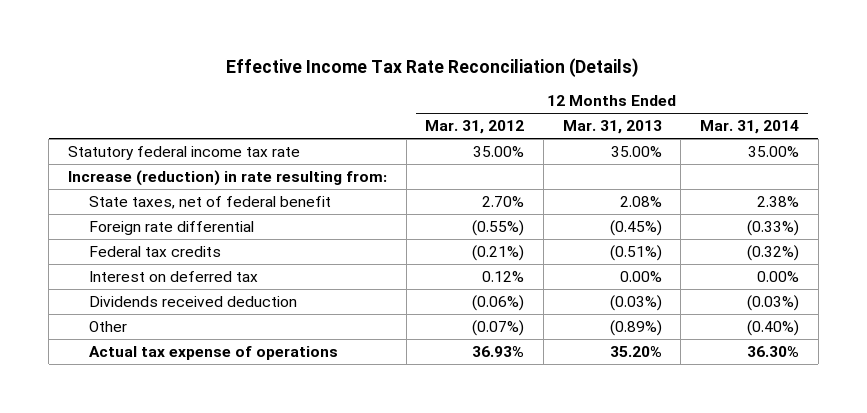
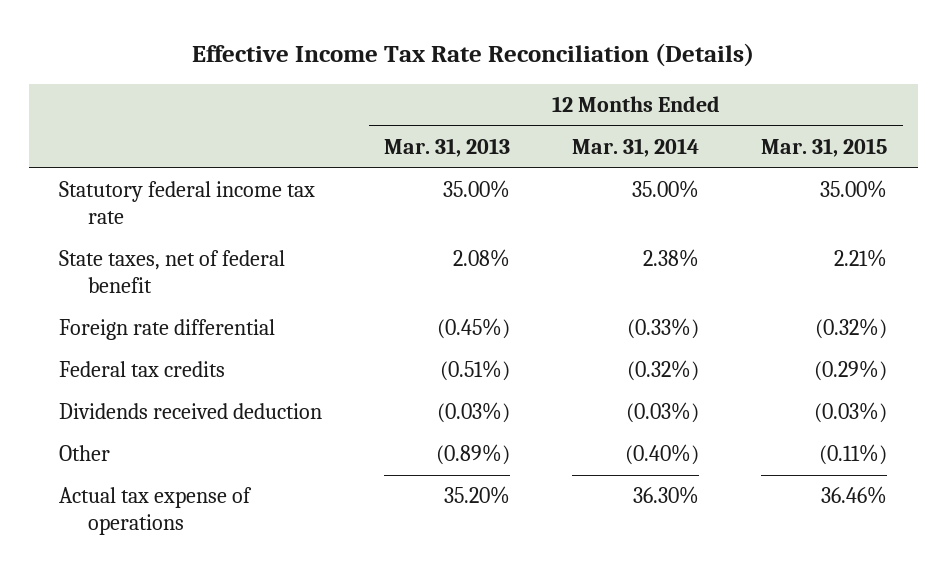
- | 12 Months Ended Mar. 31, 2012 | 12 Months Ended Mar. 31, 2013 | 12 Months Ended Mar. 31, 2014
+ | 12 Months Ended Mar. 31, 2013 | 12 Months Ended Mar. 31, 2014 | 12 Months Ended Mar. 31, 2015
- Increase (reduction) in rate resulting from:
- Interest on deferred tax | 0.12% | 0.00% | 0.00%

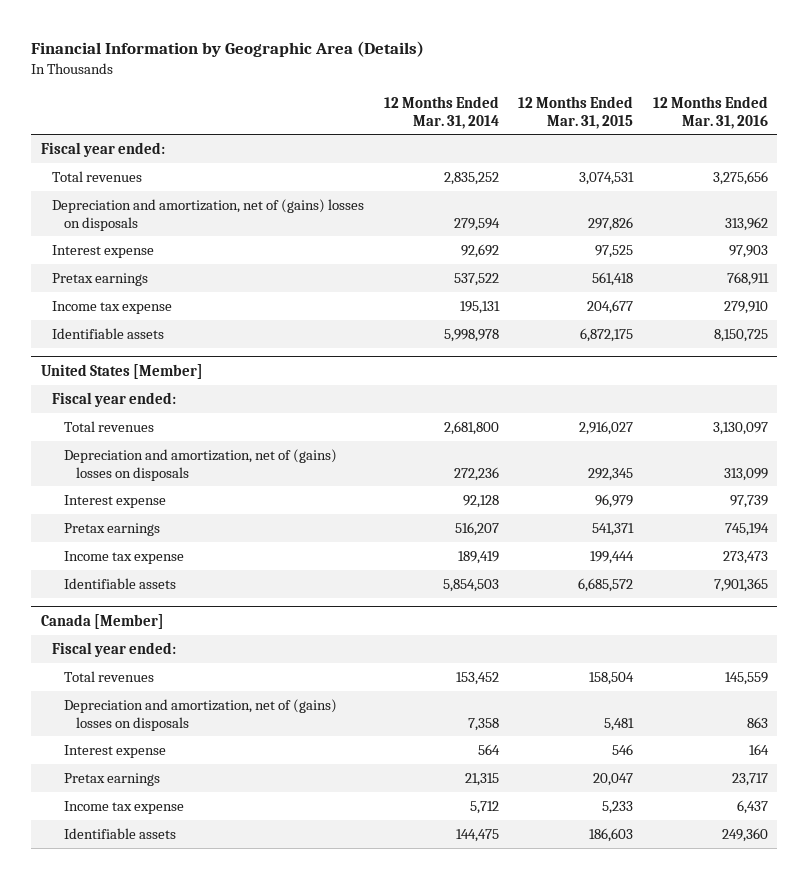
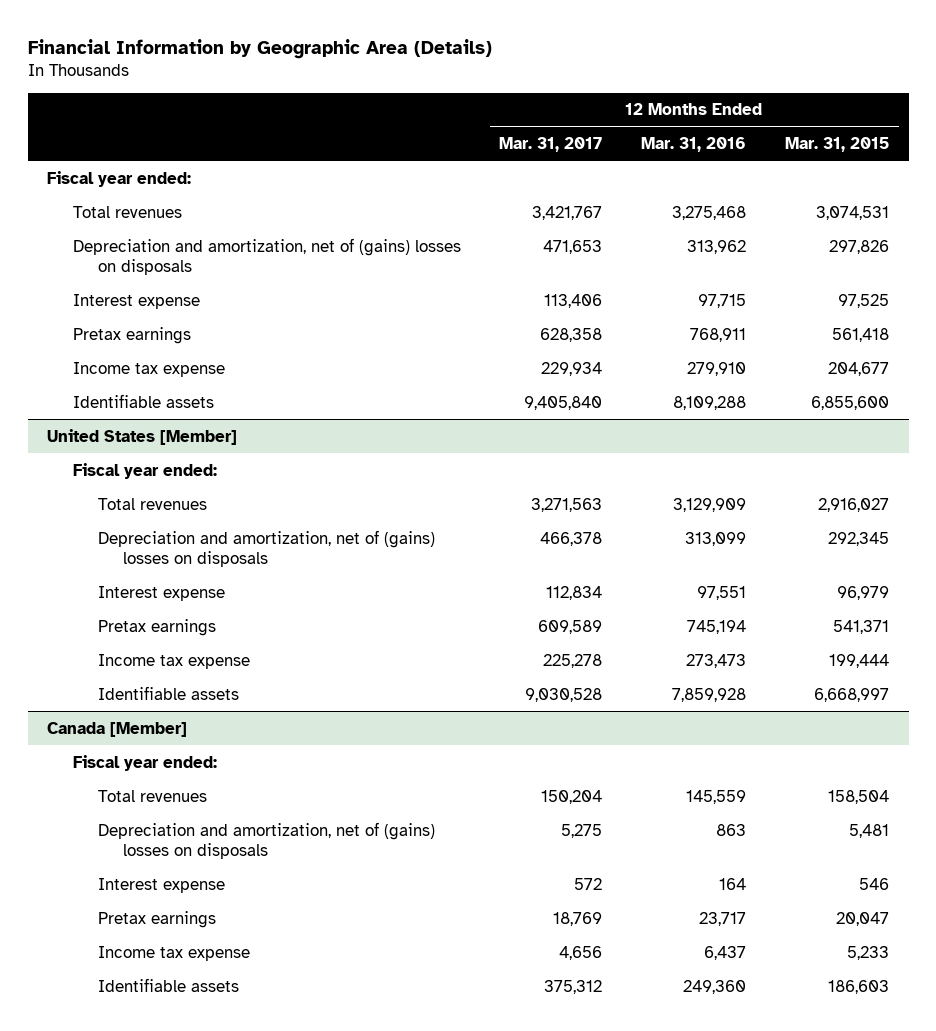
- | 12 Months Ended Mar. 31, 2014 | 12 Months Ended Mar. 31, 2015 | 12 Months Ended Mar. 31, 2016
+ | 12 Months Ended Mar. 31, 2017 | 12 Months Ended Mar. 31, 2016 | 12 Months Ended Mar. 31, 2015
- Total revenues | 2,835,252 | 3,074,531 | 3,275,656
+ Total revenues | 3,421,767 | 3,275,468 | 3,074,531
- Interest expense | 92,692 | 97,525 | 97,903
+ Interest expense | 113,406 | 97,715 | 97,525
- Identifiable assets | 5,998,978 | 6,872,175 | 8,150,725
+ Identifiable assets | 9,405,840 | 8,109,288 | 6,855,600
@ United States [Member]
- Total revenues | 2,681,800 | 2,916,027 | 3,130,097
+ Total revenues | 3,271,563 | 3,129,909 | 2,916,027
- Interest expense | 92,128 | 96,979 | 97,739
+ Interest expense | 112,834 | 97,551 | 96,979
- Identifiable assets | 5,854,503 | 6,685,572 | 7,901,365
+ Identifiable assets | 9,030,528 | 7,859,928 | 6,668,997

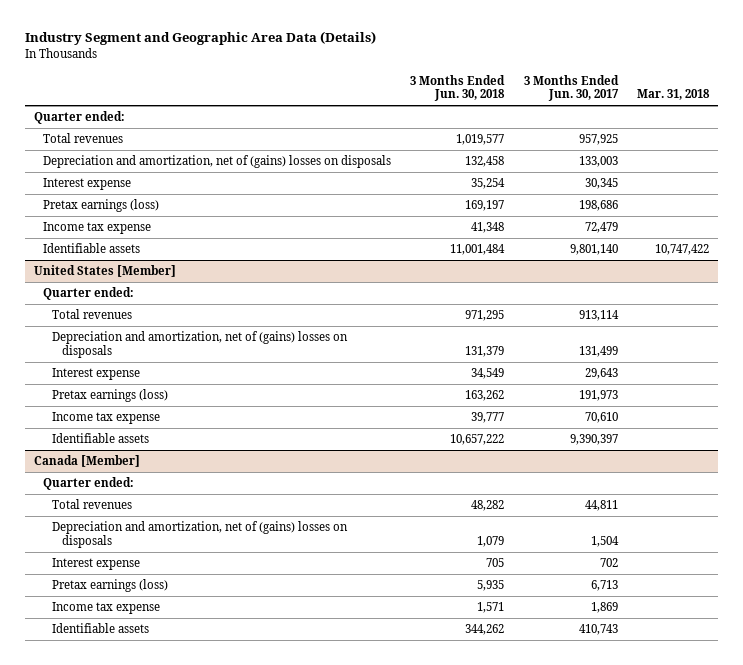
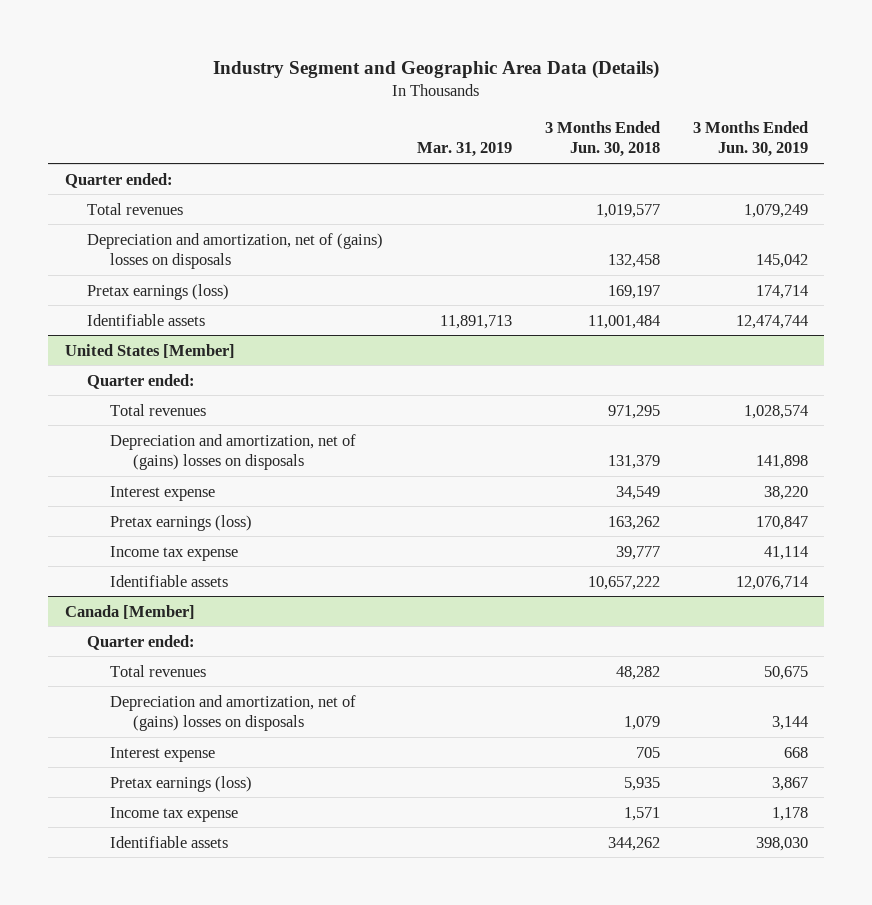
- | 3 Months Ended Jun. 30, 2018 | 3 Months Ended Jun. 30, 2017 | Mar. 31, 2018
+ | Mar. 31, 2019 | 3 Months Ended Jun. 30, 2018 | 3 Months Ended Jun. 30, 2019
- Interest expense | 35,254 | 30,345 |
- Income tax expense | 41,348 | 72,479 |

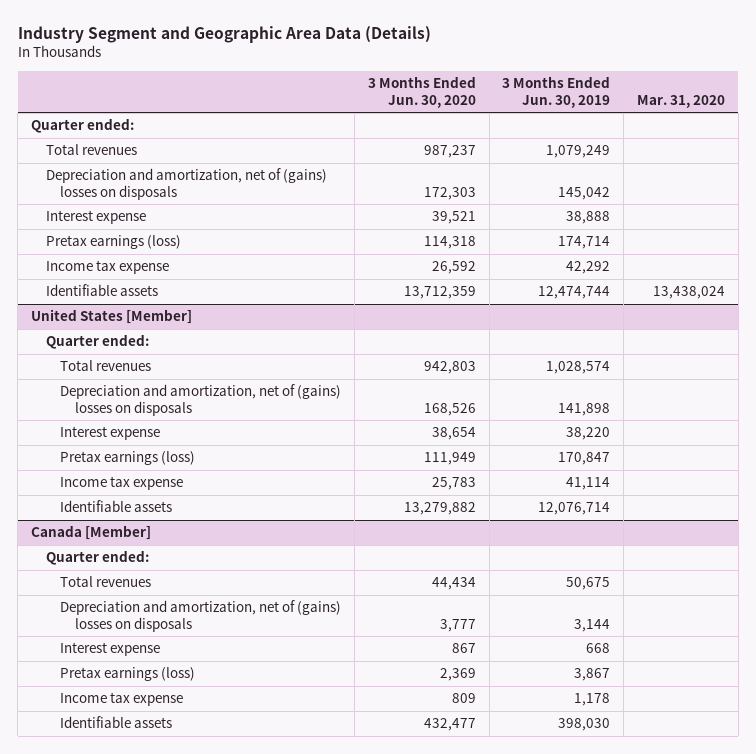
- | Mar. 31, 2019 | 3 Months Ended Jun. 30, 2018 | 3 Months Ended Jun. 30, 2019
+ | 3 Months Ended Jun. 30, 2020 | 3 Months Ended Jun. 30, 2019 | Mar. 31, 2020
+ Interest expense | 39,521 | 38,888 |
+ Income tax expense | 26,592 | 42,292 |

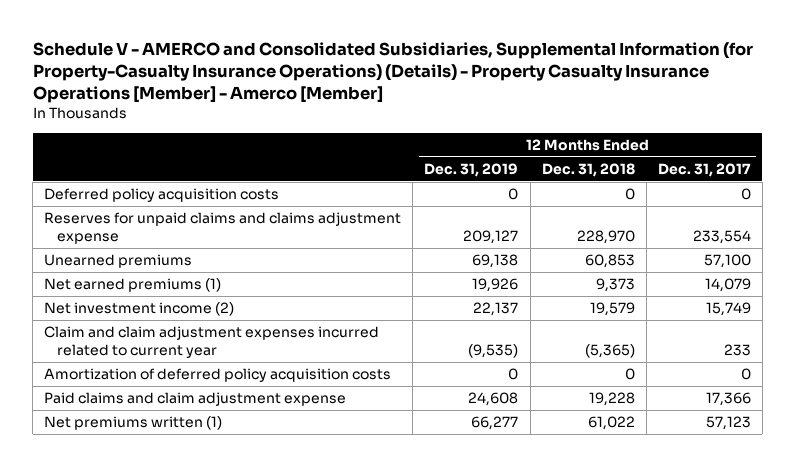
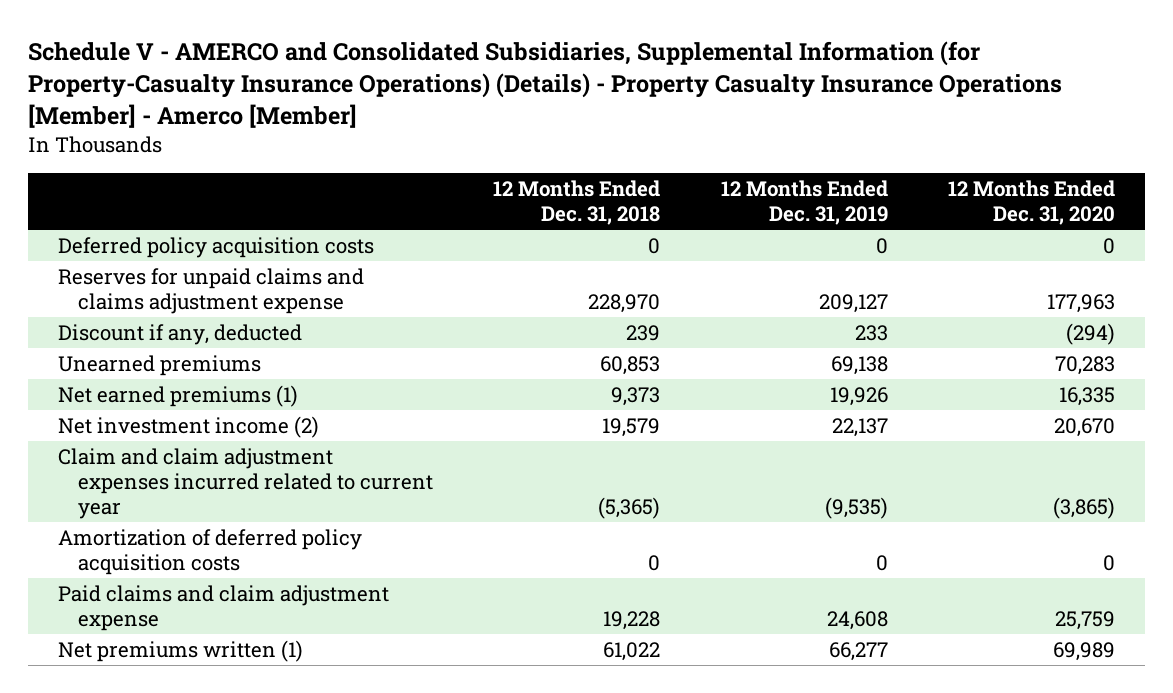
- | 12 Months Ended Dec. 31, 2019 | 12 Months Ended Dec. 31, 2018 | 12 Months Ended Dec. 31, 2017
+ | 12 Months Ended Dec. 31, 2018 | 12 Months Ended Dec. 31, 2019 | 12 Months Ended Dec. 31, 2020
+ Discount if any, deducted | 239 | 233 | (294)

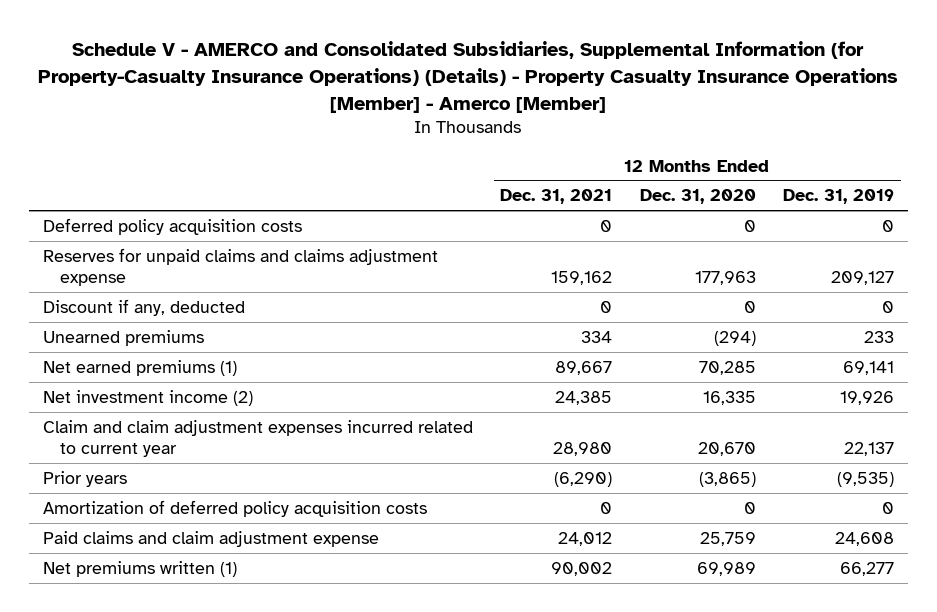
- | 12 Months Ended Dec. 31, 2018 | 12 Months Ended Dec. 31, 2019 | 12 Months Ended Dec. 31, 2020
+ | 12 Months Ended Dec. 31, 2021 | 12 Months Ended Dec. 31, 2020 | 12 Months Ended Dec. 31, 2019
- Discount if any, deducted | 239 | 233 | (294)
- Unearned premiums | 60,853 | 69,138 | 70,283
- Net earned premiums (1) | 9,373 | 19,926 | 16,335
- Net investment income (2) | 19,579 | 22,137 | 20,670
- Claim and claim adjustment expenses incurred related to current year | (5,365) | (9,535) | (3,865)
+ Discount if any, deducted | 0 | 0 | 0
+ Unearned premiums | 334 | (294) | 233
+ Net earned premiums (1) | 89,667 | 70,285 | 69,141
+ Net investment income (2) | 24,385 | 16,335 | 19,926
+ Claim and claim adjustment expenses incurred related to current year | 28,980 | 20,670 | 22,137
+ Prior years | (6,290) | (3,865) | (9,535)

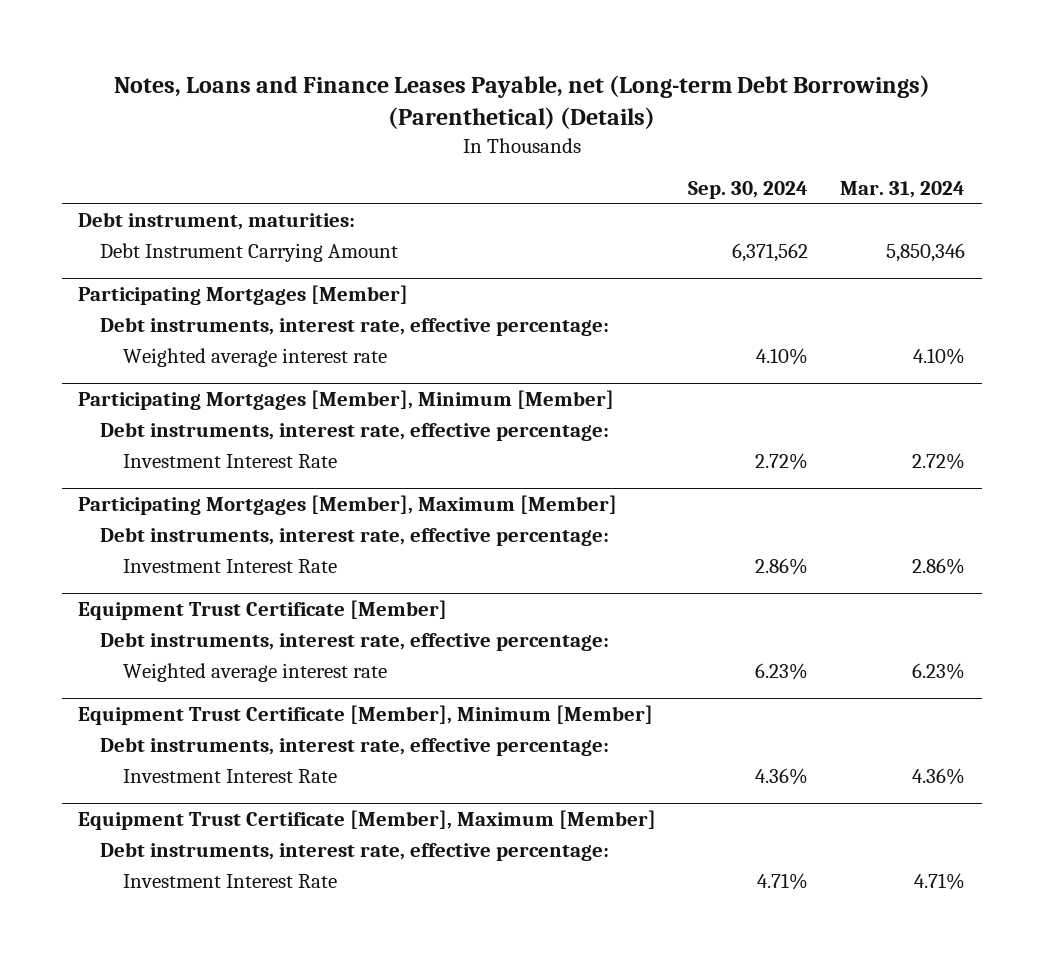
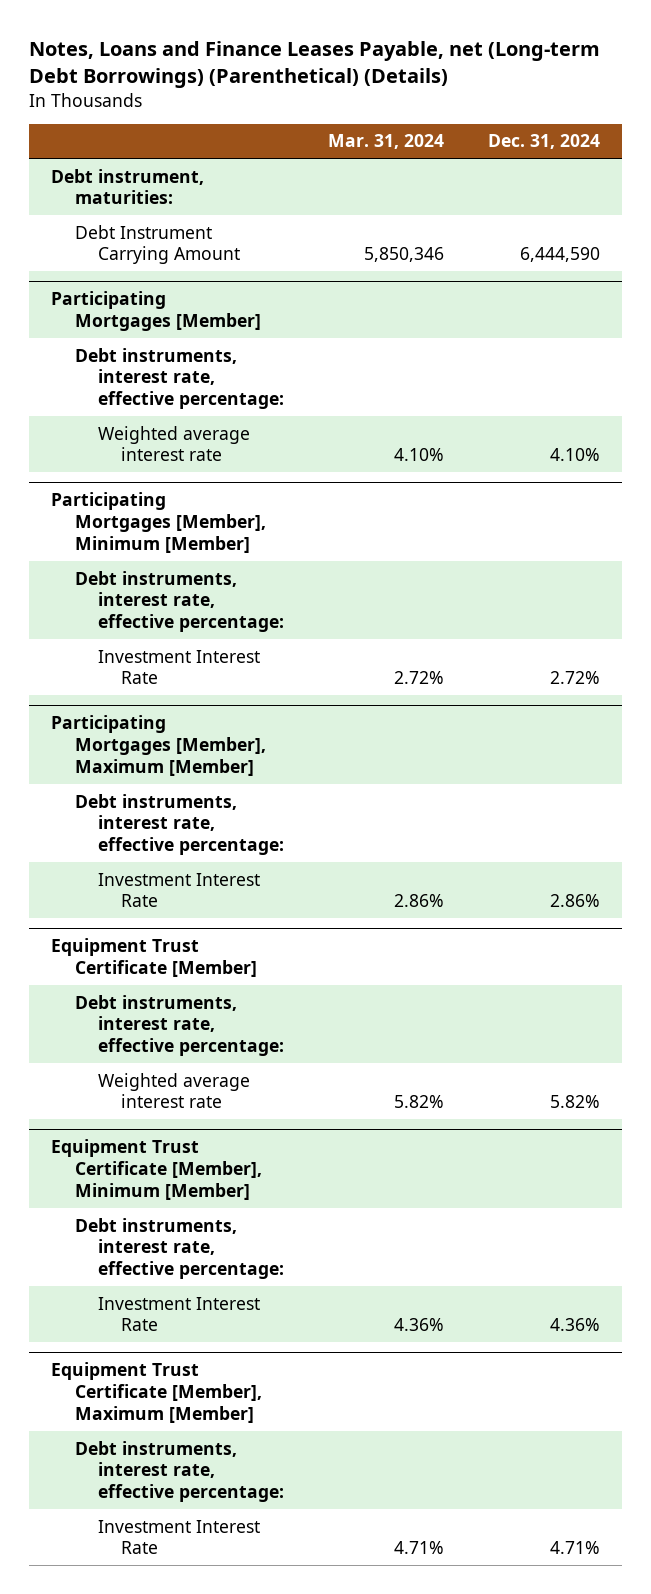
- | Sep. 30, 2024 | Mar. 31, 2024
+ | Mar. 31, 2024 | Dec. 31, 2024
@ Equipment Trust Certificate [Member]
- Weighted average interest rate | 6.23% | 6.23%
+ Weighted average interest rate | 5.82% | 5.82%

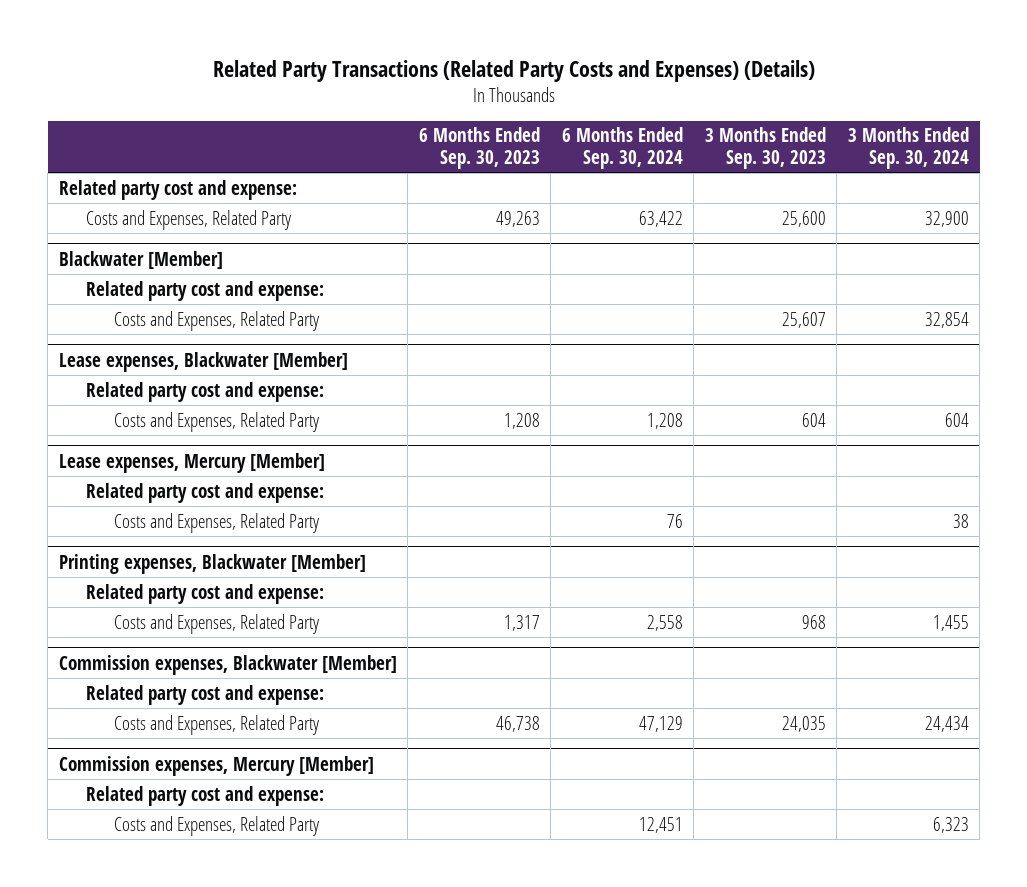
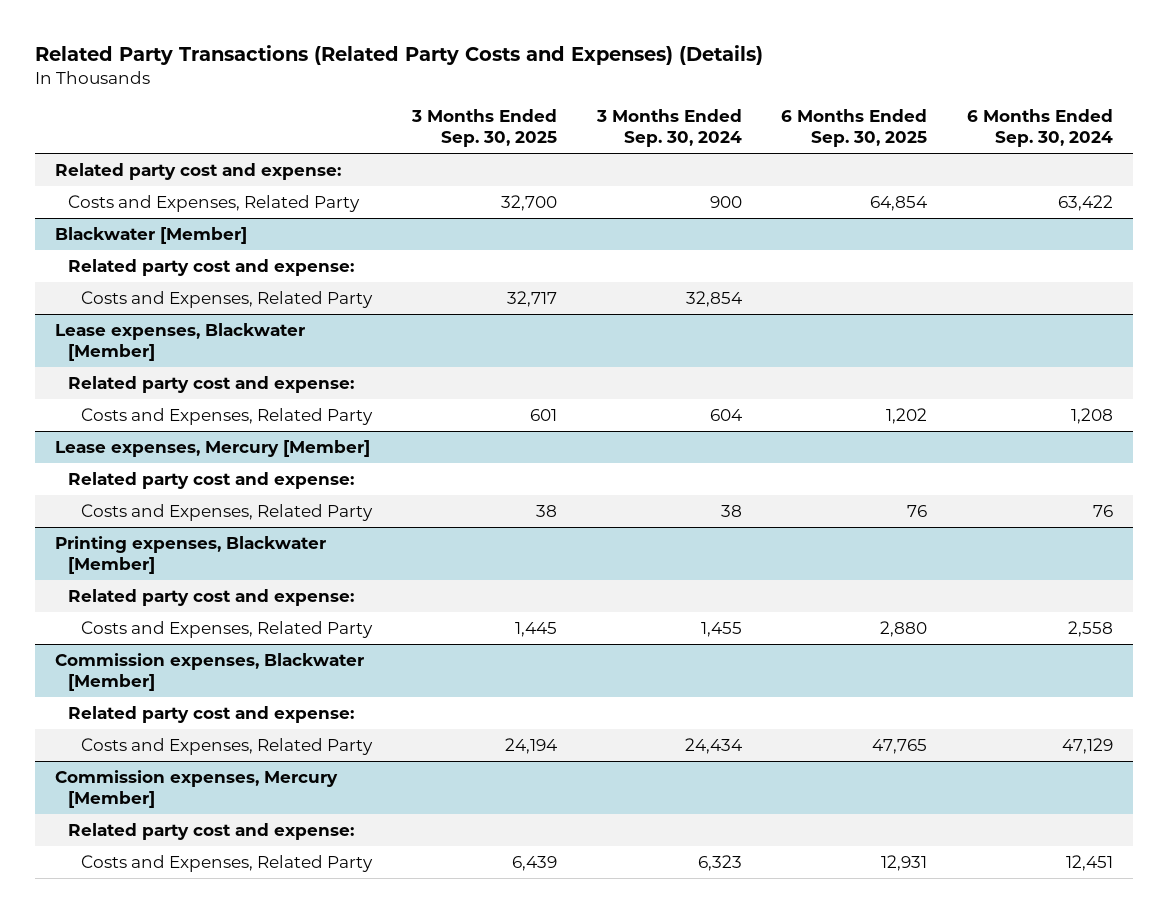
- | 6 Months Ended Sep. 30, 2023 | 6 Months Ended Sep. 30, 2024 | 3 Months Ended Sep. 30, 2023 | 3 Months Ended Sep. 30, 2024
+ | 3 Months Ended Sep. 30, 2025 | 3 Months Ended Sep. 30, 2024 | 6 Months Ended Sep. 30, 2025 | 6 Months Ended Sep. 30, 2024
- Costs and Expenses, Related Party | 49,263 | 63,422 | 25,600 | 32,900
+ Costs and Expenses, Related Party | 32,700 | 900 | 64,854 | 63,422

